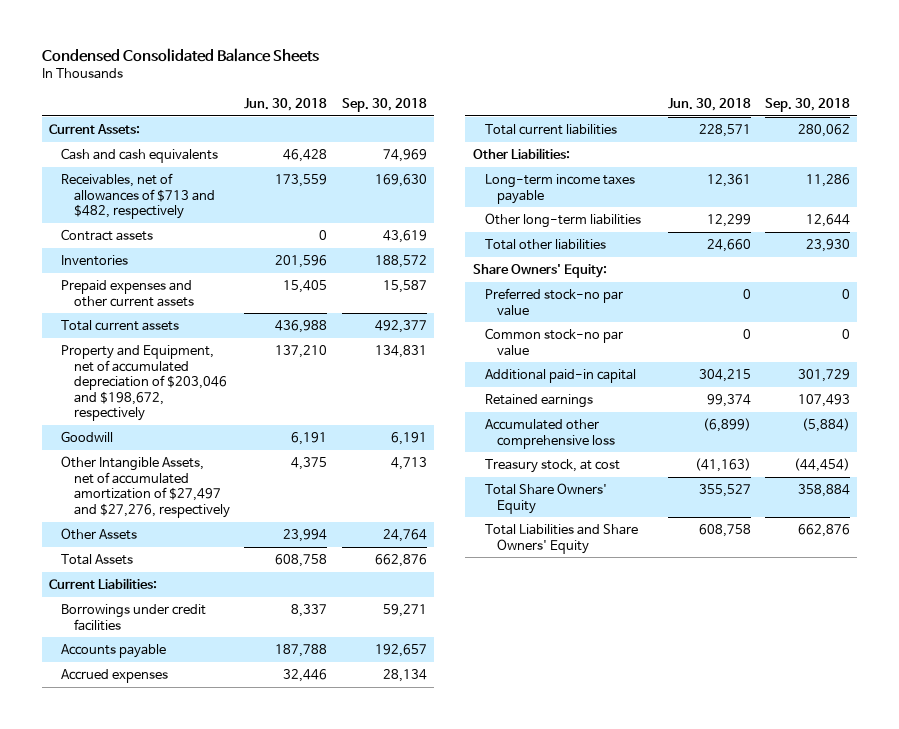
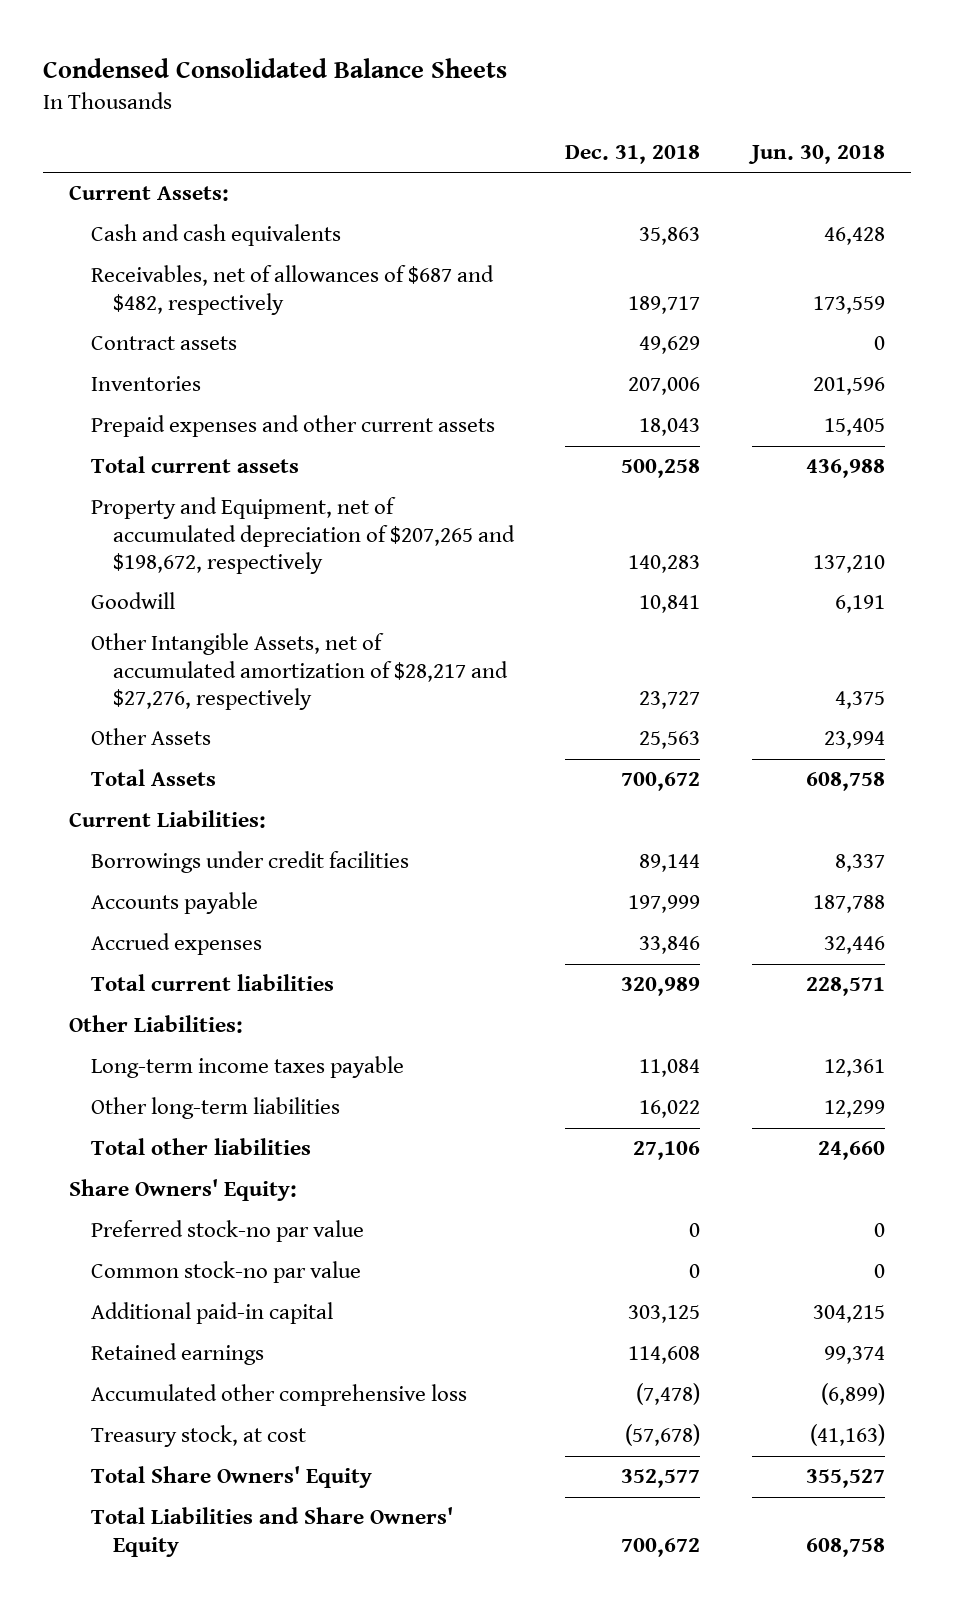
- | Jun. 30, 2018 | Sep. 30, 2018
+ | Dec. 31, 2018 | Jun. 30, 2018
- Receivables, net of allowances of $713 and $482, respectively | 173,559 | 169,630
+ Receivables, net of allowances of $687 and $482, respectively | 189,717 | 173,559
- Property and Equipment, net of accumulated depreciation of $203,046 and $198,672, respectively | 137,210 | 134,831
+ Property and Equipment, net of accumulated depreciation of $207,265 and $198,672, respectively | 140,283 | 137,210
- Other Intangible Assets, net of accumulated amortization of $27,497 and $27,276, respectively | 4,375 | 4,713
+ Other Intangible Assets, net of accumulated amortization of $28,217 and $27,276, respectively | 23,727 | 4,375

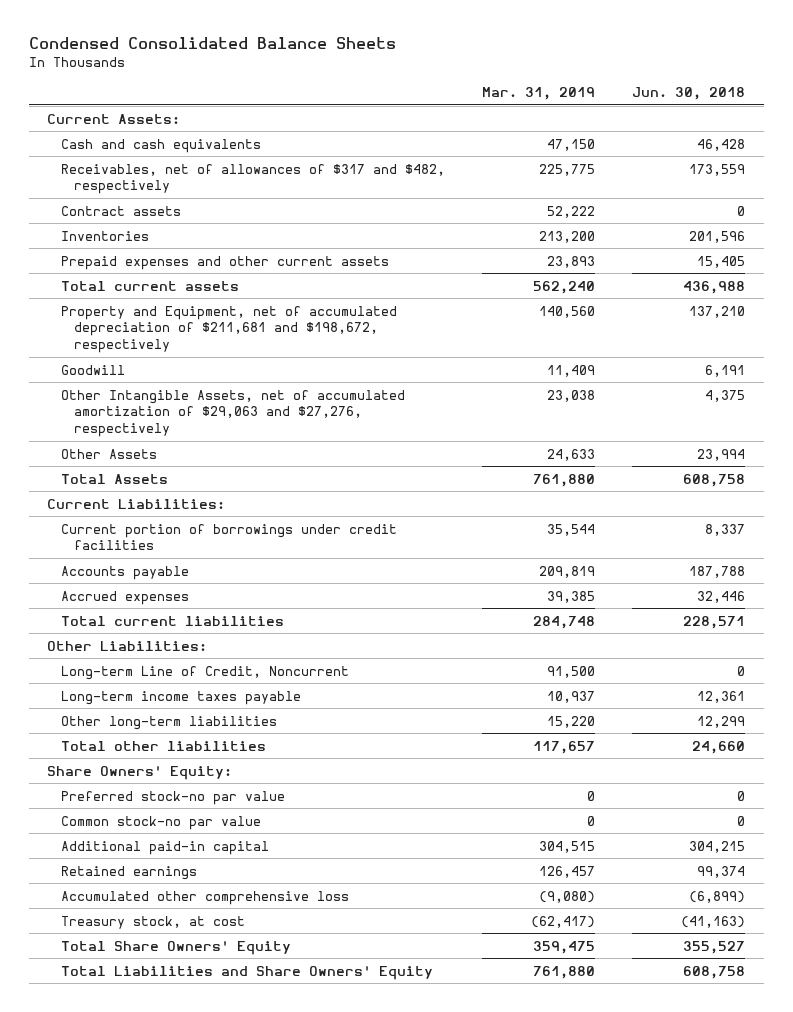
- | Dec. 31, 2018 | Jun. 30, 2018
+ | Mar. 31, 2019 | Jun. 30, 2018
- Receivables, net of allowances of $687 and $482, respectively | 189,717 | 173,559
+ Receivables, net of allowances of $317 and $482, respectively | 225,775 | 173,559
- Property and Equipment, net of accumulated depreciation of $207,265 and $198,672, respectively | 140,283 | 137,210
+ Property and Equipment, net of accumulated depreciation of $211,681 and $198,672, respectively | 140,560 | 137,210
- Other Intangible Assets, net of accumulated amortization of $28,217 and $27,276, respectively | 23,727 | 4,375
+ Other Intangible Assets, net of accumulated amortization of $29,063 and $27,276, respectively | 23,038 | 4,375
- Borrowings under credit facilities | 89,144 | 8,337
+ Current portion of borrowings under credit facilities | 35,544 | 8,337
+ Long-term Line of Credit, Noncurrent | 91,500 | 0

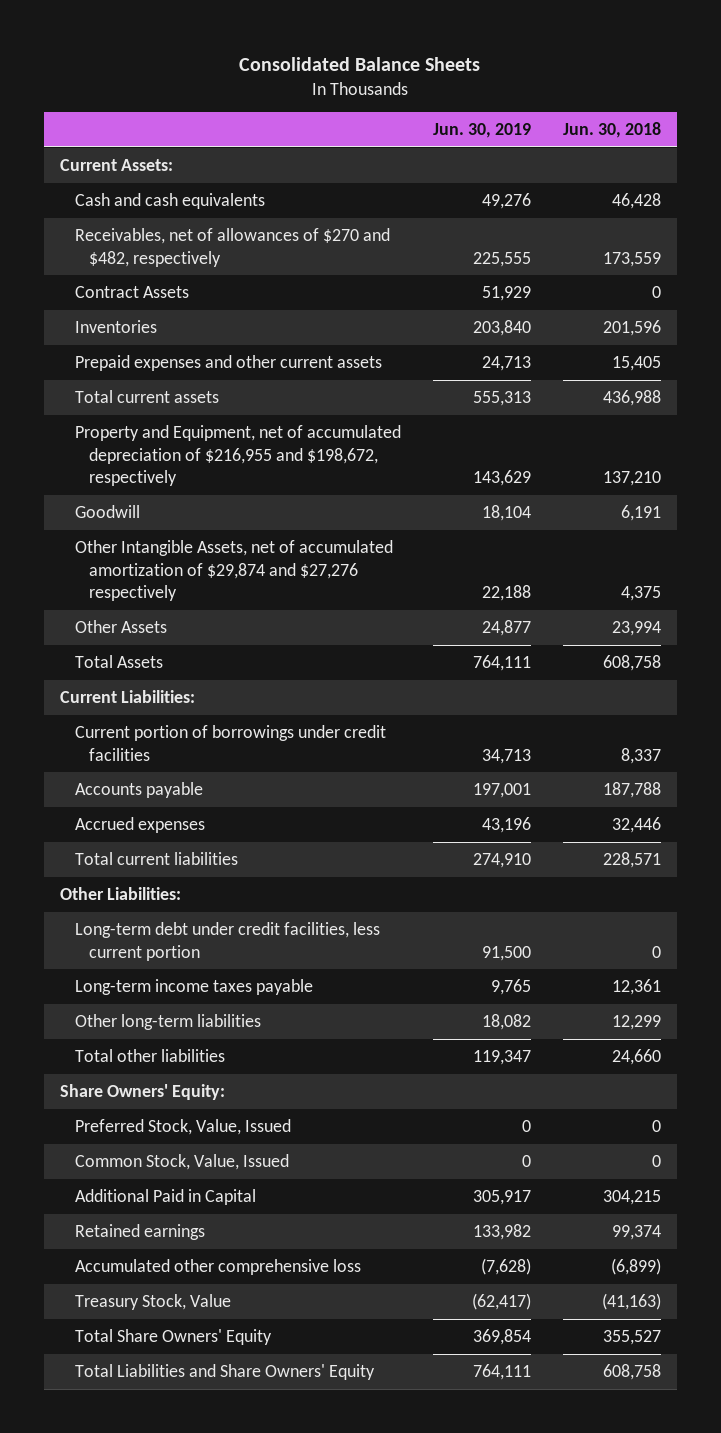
- Condensed Consolidated Balance Sheets
+ Consolidated Balance Sheets
- | Mar. 31, 2019 | Jun. 30, 2018
+ | Jun. 30, 2019 | Jun. 30, 2018
- Receivables, net of allowances of $317 and $482, respectively | 225,775 | 173,559
- Contract assets | 52,222 | 0
+ Receivables, net of allowances of $270 and $482, respectively | 225,555 | 173,559
+ Contract Assets | 51,929 | 0
- Property and Equipment, net of accumulated depreciation of $211,681 and $198,672, respectively | 140,560 | 137,210
+ Property and Equipment, net of accumulated depreciation of $216,955 and $198,672, respectively | 143,629 | 137,210
- Other Intangible Assets, net of accumulated amortization of $29,063 and $27,276, respectively | 23,038 | 4,375
+ Other Intangible Assets, net of accumulated amortization of $29,874 and $27,276 respectively | 22,188 | 4,375
- Long-term Line of Credit, Noncurrent | 91,500 | 0
+ Long-term debt under credit facilities, less current portion | 91,500 | 0
- Preferred stock-no par value | 0 | 0
- Common stock-no par value | 0 | 0
- Additional paid-in capital | 304,515 | 304,215
+ Preferred Stock, Value, Issued | 0 | 0
+ Common Stock, Value, Issued | 0 | 0
+ Additional Paid in Capital | 305,917 | 304,215
- Treasury stock, at cost | (62,417) | (41,163)
+ Treasury Stock, Value | (62,417) | (41,163)

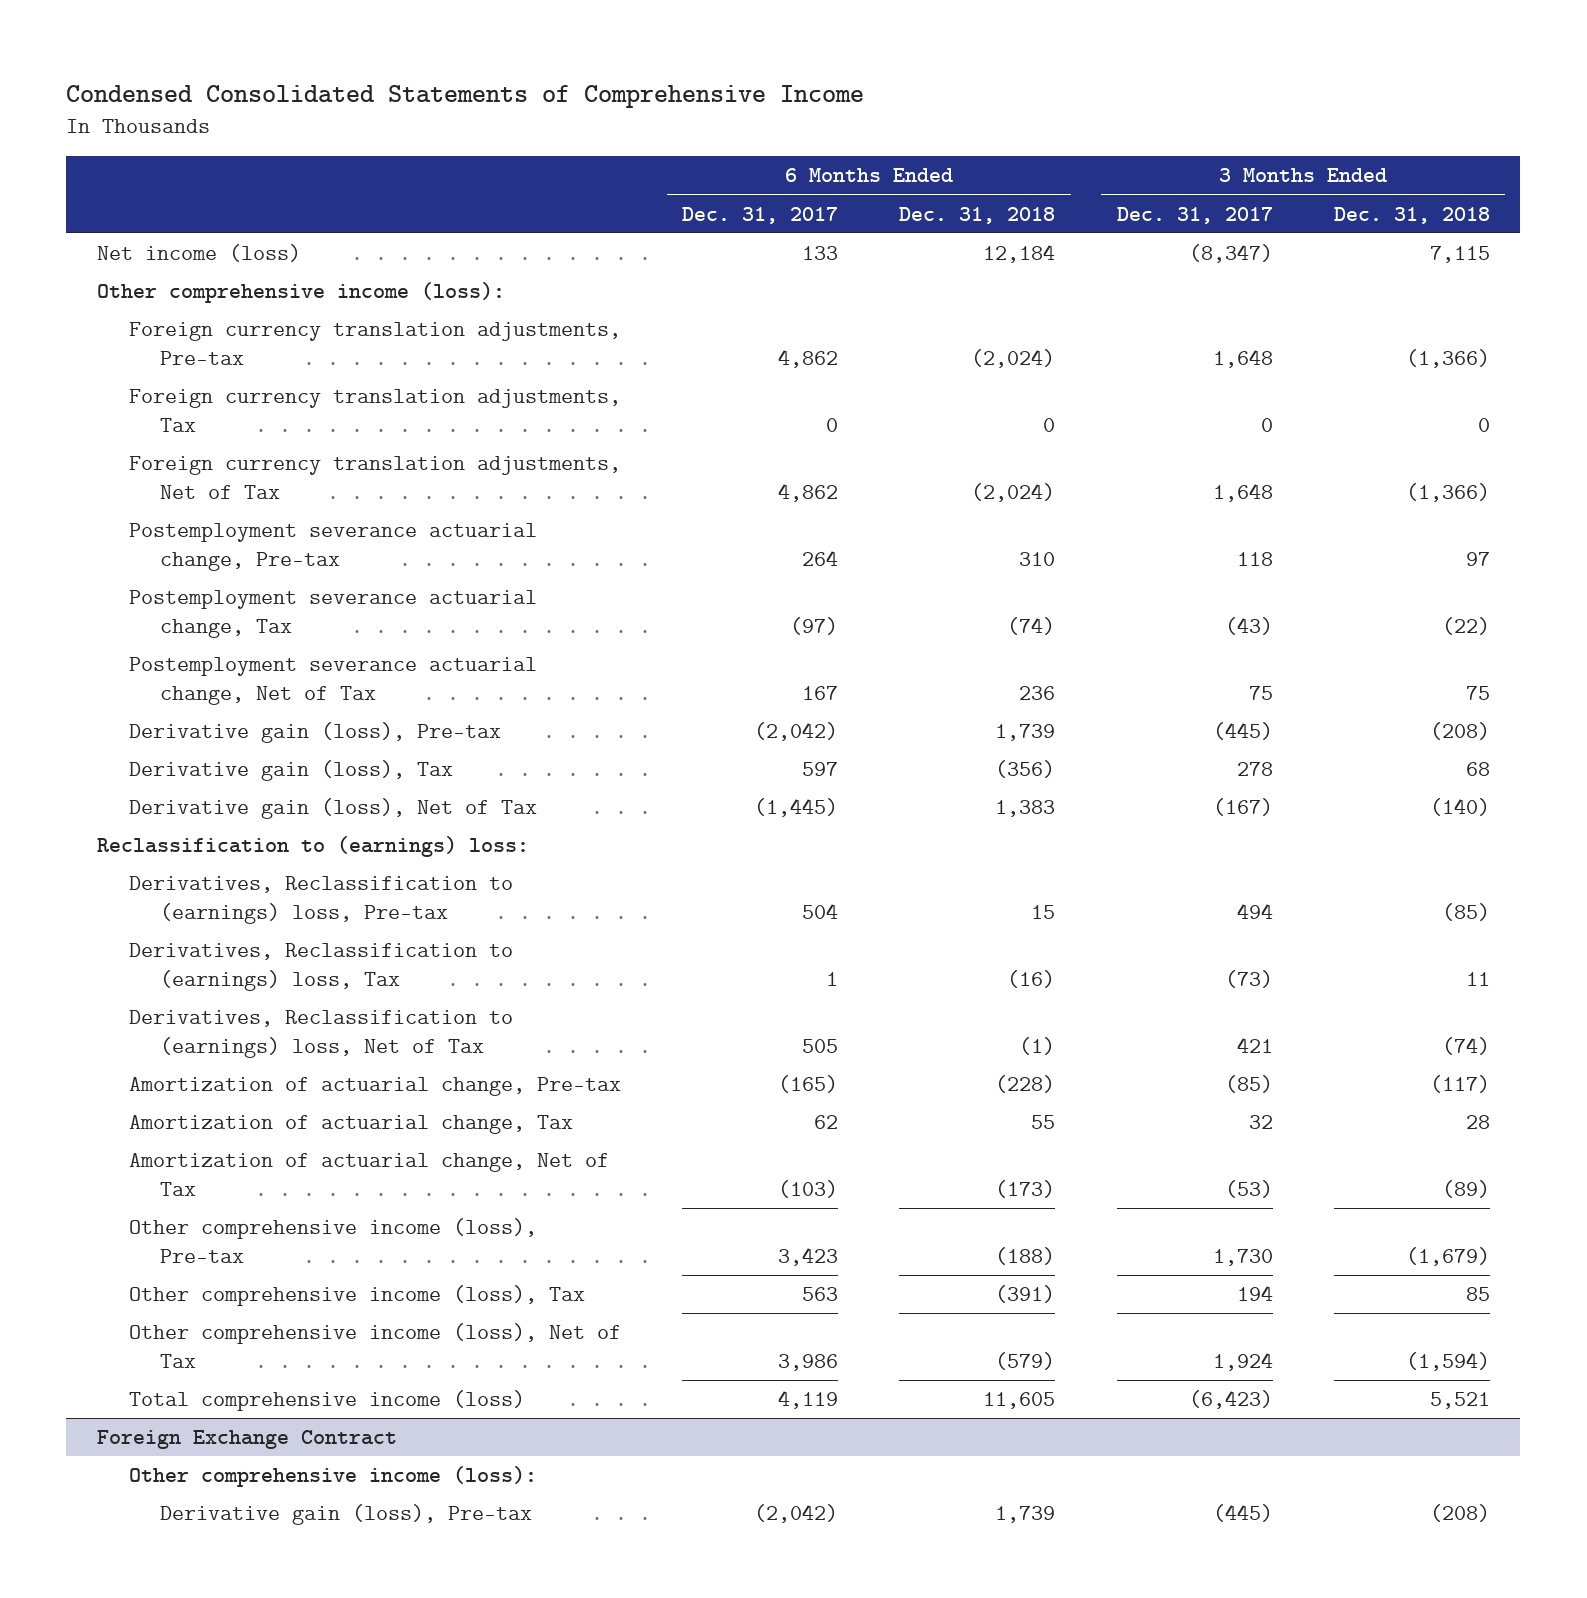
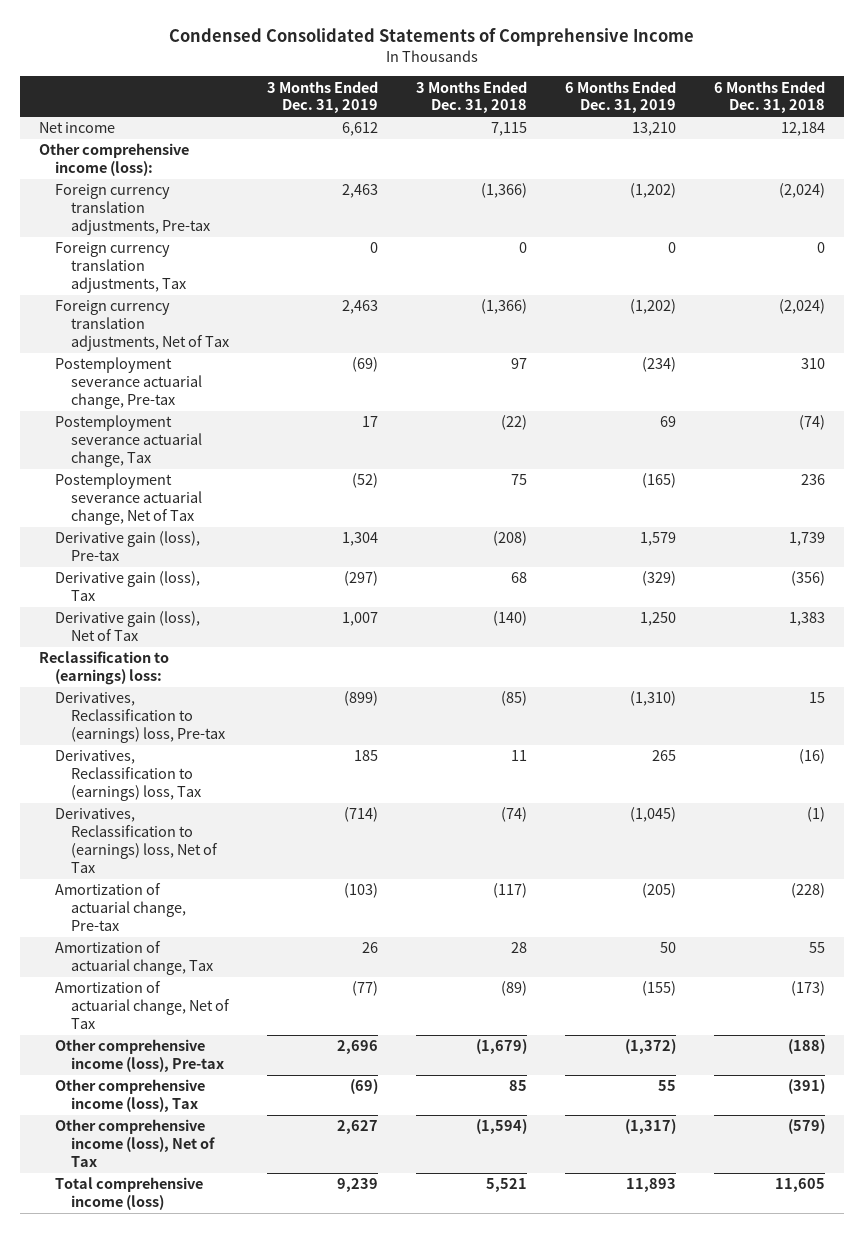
- | 6 Months Ended Dec. 31, 2017 | 6 Months Ended Dec. 31, 2018 | 3 Months Ended Dec. 31, 2017 | 3 Months Ended Dec. 31, 2018
+ | 3 Months Ended Dec. 31, 2019 | 3 Months Ended Dec. 31, 2018 | 6 Months Ended Dec. 31, 2019 | 6 Months Ended Dec. 31, 2018
- Net income (loss) | 133 | 12,184 | (8,347) | 7,115
+ Net income | 6,612 | 7,115 | 13,210 | 12,184
- Foreign Exchange Contract
- Other comprehensive income (loss):
- Derivative gain (loss), Pre-tax | (2,042) | 1,739 | (445) | (208)

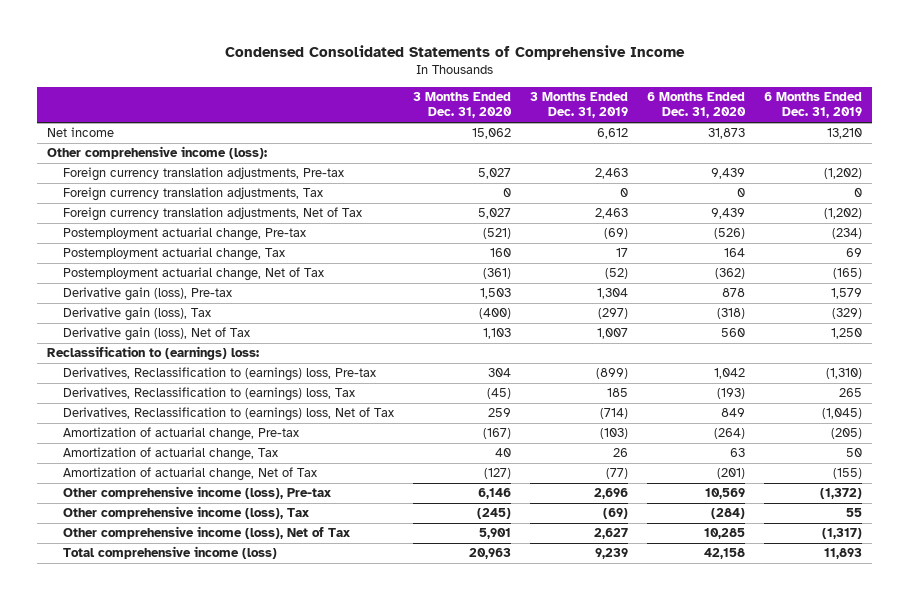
- | 3 Months Ended Dec. 31, 2019 | 3 Months Ended Dec. 31, 2018 | 6 Months Ended Dec. 31, 2019 | 6 Months Ended Dec. 31, 2018
+ | 3 Months Ended Dec. 31, 2020 | 3 Months Ended Dec. 31, 2019 | 6 Months Ended Dec. 31, 2020 | 6 Months Ended Dec. 31, 2019
- Postemployment severance actuarial change, Pre-tax | (69) | 97 | (234) | 310
- Postemployment severance actuarial change, Tax | 17 | (22) | 69 | (74)
- Postemployment severance actuarial change, Net of Tax | (52) | 75 | (165) | 236
+ Postemployment actuarial change, Pre-tax | (521) | (69) | (526) | (234)
+ Postemployment actuarial change, Tax | 160 | 17 | 164 | 69
+ Postemployment actuarial change, Net of Tax | (361) | (52) | (362) | (165)

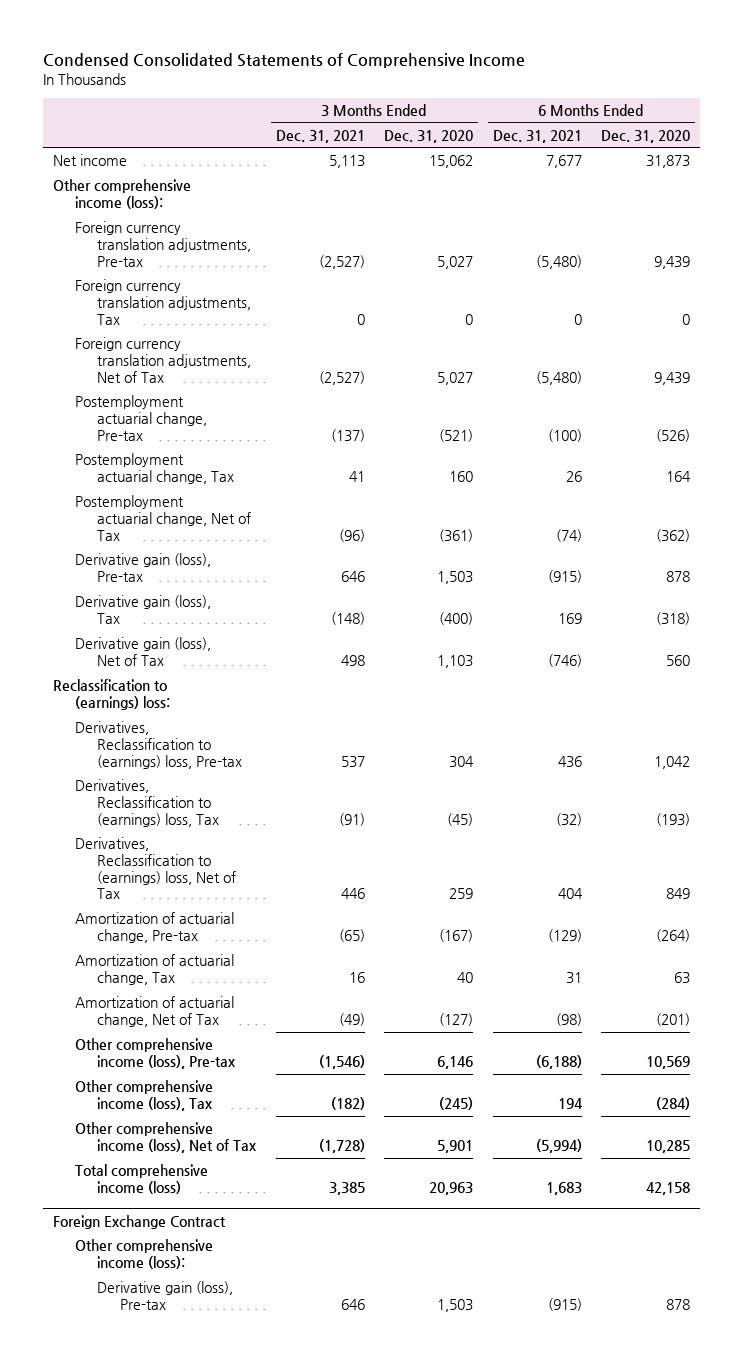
- | 3 Months Ended Dec. 31, 2020 | 3 Months Ended Dec. 31, 2019 | 6 Months Ended Dec. 31, 2020 | 6 Months Ended Dec. 31, 2019
+ | 3 Months Ended Dec. 31, 2021 | 3 Months Ended Dec. 31, 2020 | 6 Months Ended Dec. 31, 2021 | 6 Months Ended Dec. 31, 2020
+ Foreign Exchange Contract
+ Other comprehensive income (loss):
+ Derivative gain (loss), Pre-tax | 646 | 1,503 | (915) | 878

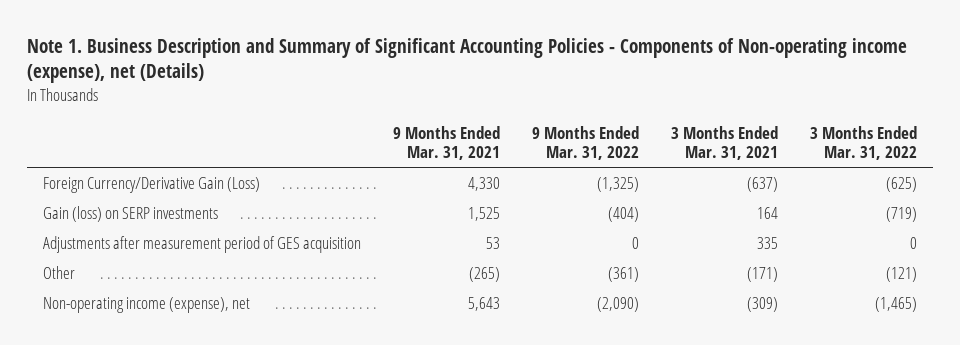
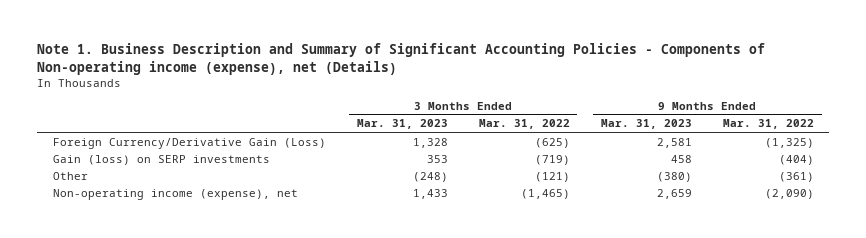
- | 9 Months Ended Mar. 31, 2021 | 9 Months Ended Mar. 31, 2022 | 3 Months Ended Mar. 31, 2021 | 3 Months Ended Mar. 31, 2022
+ | 3 Months Ended Mar. 31, 2023 | 3 Months Ended Mar. 31, 2022 | 9 Months Ended Mar. 31, 2023 | 9 Months Ended Mar. 31, 2022
- Adjustments after measurement period of GES acquisition | 53 | 0 | 335 | 0

